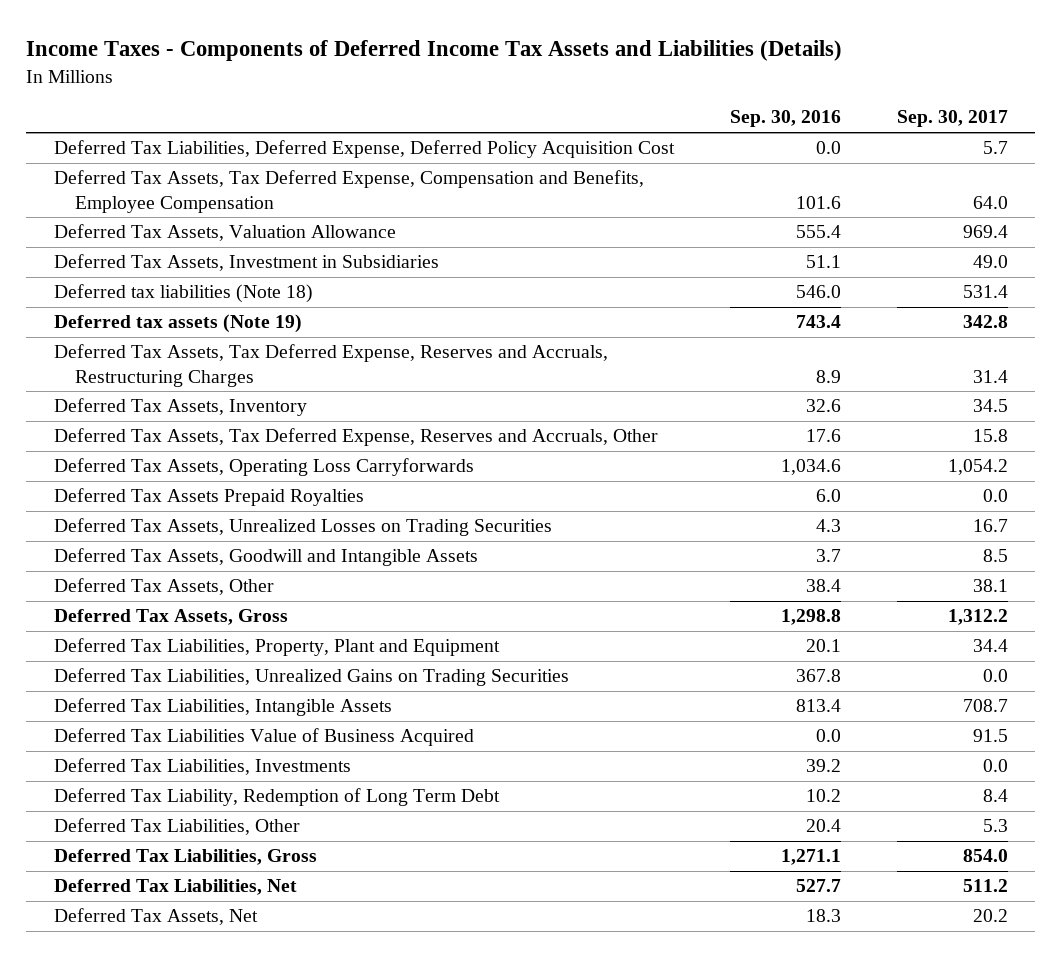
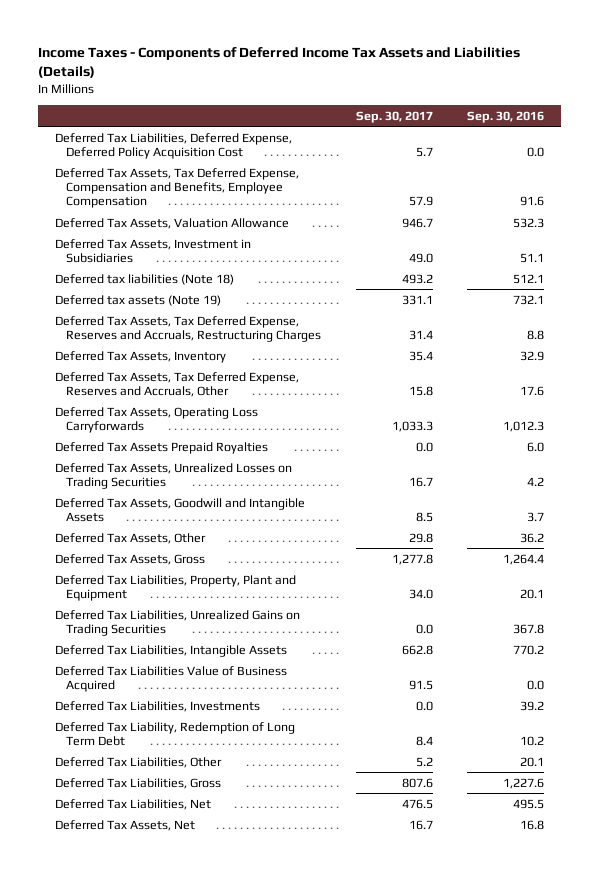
- | Sep. 30, 2016 | Sep. 30, 2017
+ | Sep. 30, 2017 | Sep. 30, 2016
- Deferred Tax Assets, Tax Deferred Expense, Compensation and Benefits, Employee Compensation | 101.6 | 64.0
- Deferred Tax Assets, Valuation Allowance | 555.4 | 969.4
+ Deferred Tax Assets, Tax Deferred Expense, Compensation and Benefits, Employee Compensation | 57.9 | 91.6
+ Deferred Tax Assets, Valuation Allowance | 946.7 | 532.3
- Deferred tax liabilities (Note 18) | 546.0 | 531.4
- Deferred tax assets (Note 19) | 743.4 | 342.8
- Deferred Tax Assets, Tax Deferred Expense, Reserves and Accruals, Restructuring Charges | 8.9 | 31.4
- Deferred Tax Assets, Inventory | 32.6 | 34.5
+ Deferred tax liabilities (Note 18) | 493.2 | 512.1
+ Deferred tax assets (Note 19) | 331.1 | 732.1
+ Deferred Tax Assets, Tax Deferred Expense, Reserves and Accruals, Restructuring Charges | 31.4 | 8.8
+ Deferred Tax Assets, Inventory | 35.4 | 32.9
- Deferred Tax Assets, Operating Loss Carryforwards | 1,034.6 | 1,054.2
+ Deferred Tax Assets, Operating Loss Carryforwards | 1,033.3 | 1,012.3
- Deferred Tax Assets, Unrealized Losses on Trading Securities | 4.3 | 16.7
+ Deferred Tax Assets, Unrealized Losses on Trading Securities | 16.7 | 4.2
- Deferred Tax Assets, Other | 38.4 | 38.1
- Deferred Tax Assets, Gross | 1,298.8 | 1,312.2
- Deferred Tax Liabilities, Property, Plant and Equipment | 20.1 | 34.4
+ Deferred Tax Assets, Other | 29.8 | 36.2
+ Deferred Tax Assets, Gross | 1,277.8 | 1,264.4
+ Deferred Tax Liabilities, Property, Plant and Equipment | 34.0 | 20.1
- Deferred Tax Liabilities, Intangible Assets | 813.4 | 708.7
+ Deferred Tax Liabilities, Intangible Assets | 662.8 | 770.2
- Deferred Tax Liabilities, Other | 20.4 | 5.3
- Deferred Tax Liabilities, Gross | 1,271.1 | 854.0
- Deferred Tax Liabilities, Net | 527.7 | 511.2
- Deferred Tax Assets, Net | 18.3 | 20.2
+ Deferred Tax Liabilities, Other | 5.2 | 20.1
+ Deferred Tax Liabilities, Gross | 807.6 | 1,227.6
+ Deferred Tax Liabilities, Net | 476.5 | 495.5
+ Deferred Tax Assets, Net | 16.7 | 16.8

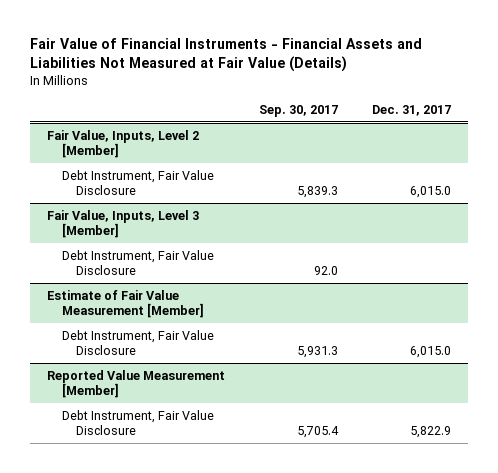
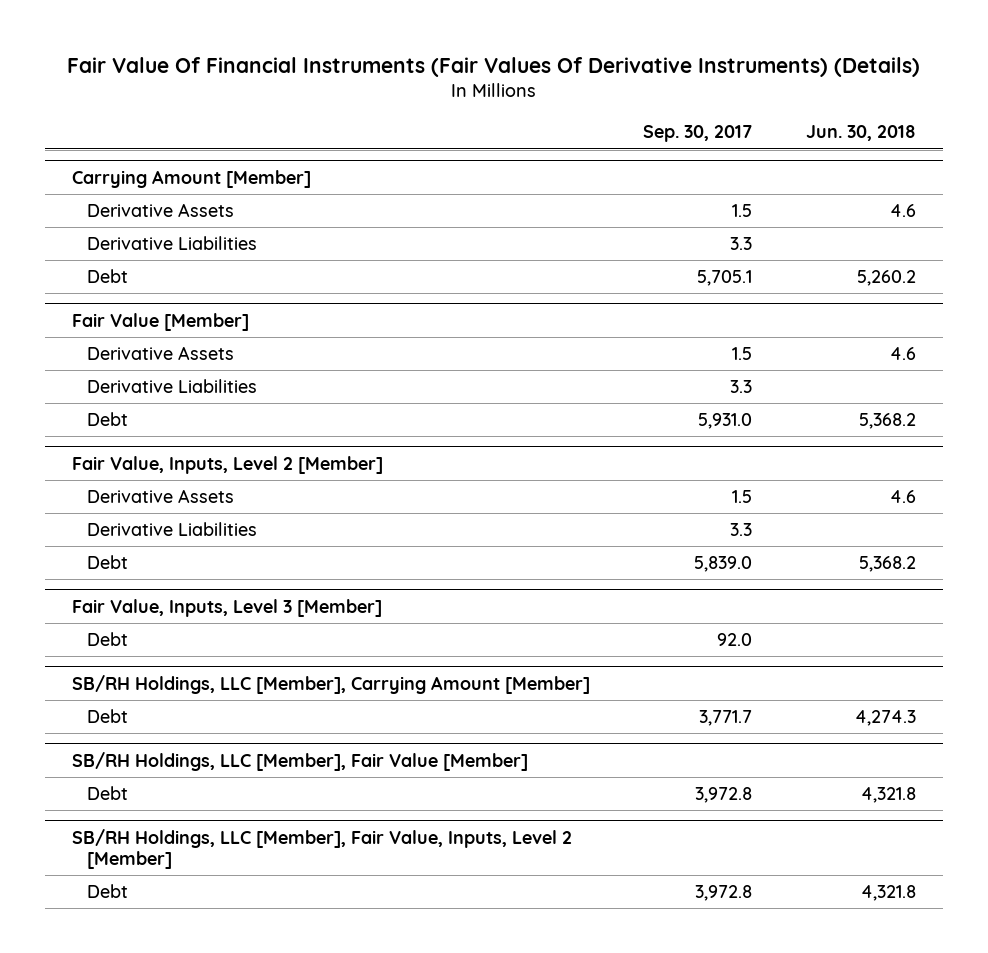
- Fair Value of Financial Instruments - Financial Assets and Liabilities Not Measured at Fair Value (Details)
+ Fair Value Of Financial Instruments (Fair Values Of Derivative Instruments) (Details)
- | Sep. 30, 2017 | Dec. 31, 2017
+ | Sep. 30, 2017 | Jun. 30, 2018
+ Carrying Amount [Member]
+ Derivative Assets | 1.5 | 4.6
+ Derivative Liabilities | 3.3 |
+ Debt | 5,705.1 | 5,260.2
+ Fair Value [Member]
+ Derivative Assets | 1.5 | 4.6
+ Derivative Liabilities | 3.3 |
+ Debt | 5,931.0 | 5,368.2
@ Fair Value, Inputs, Level 2 [Member]
- Debt Instrument, Fair Value Disclosure | 5,839.3 | 6,015.0
+ Derivative Assets | 1.5 | 4.6
+ Derivative Liabilities | 3.3 |
+ Debt | 5,839.0 | 5,368.2
@ Fair Value, Inputs, Level 3 [Member]
- Debt Instrument, Fair Value Disclosure | 92.0 |
- Estimate of Fair Value Measurement [Member]
- Debt Instrument, Fair Value Disclosure | 5,931.3 | 6,015.0
- Reported Value Measurement [Member]
- Debt Instrument, Fair Value Disclosure | 5,705.4 | 5,822.9
@ Fair Value, Inputs, Level 3 [Member]
+ Debt | 92.0 |
+ SB/RH Holdings, LLC [Member], Carrying Amount [Member]
+ Debt | 3,771.7 | 4,274.3
+ SB/RH Holdings, LLC [Member], Fair Value [Member]
+ Debt | 3,972.8 | 4,321.8
+ SB/RH Holdings, LLC [Member], Fair Value, Inputs, Level 2 [Member]
+ Debt | 3,972.8 | 4,321.8

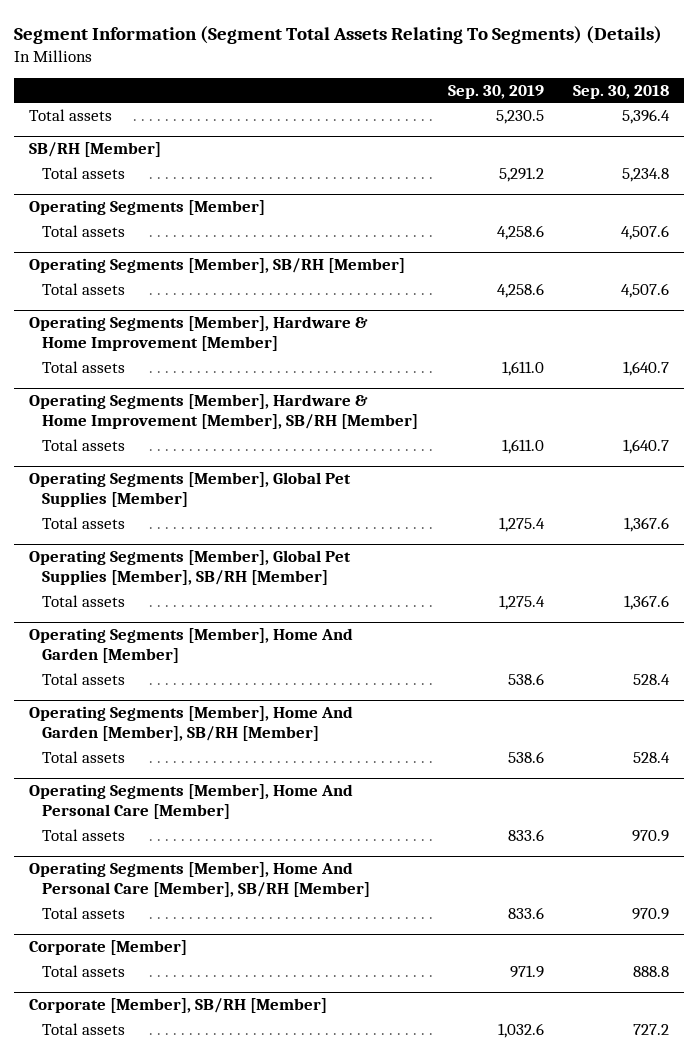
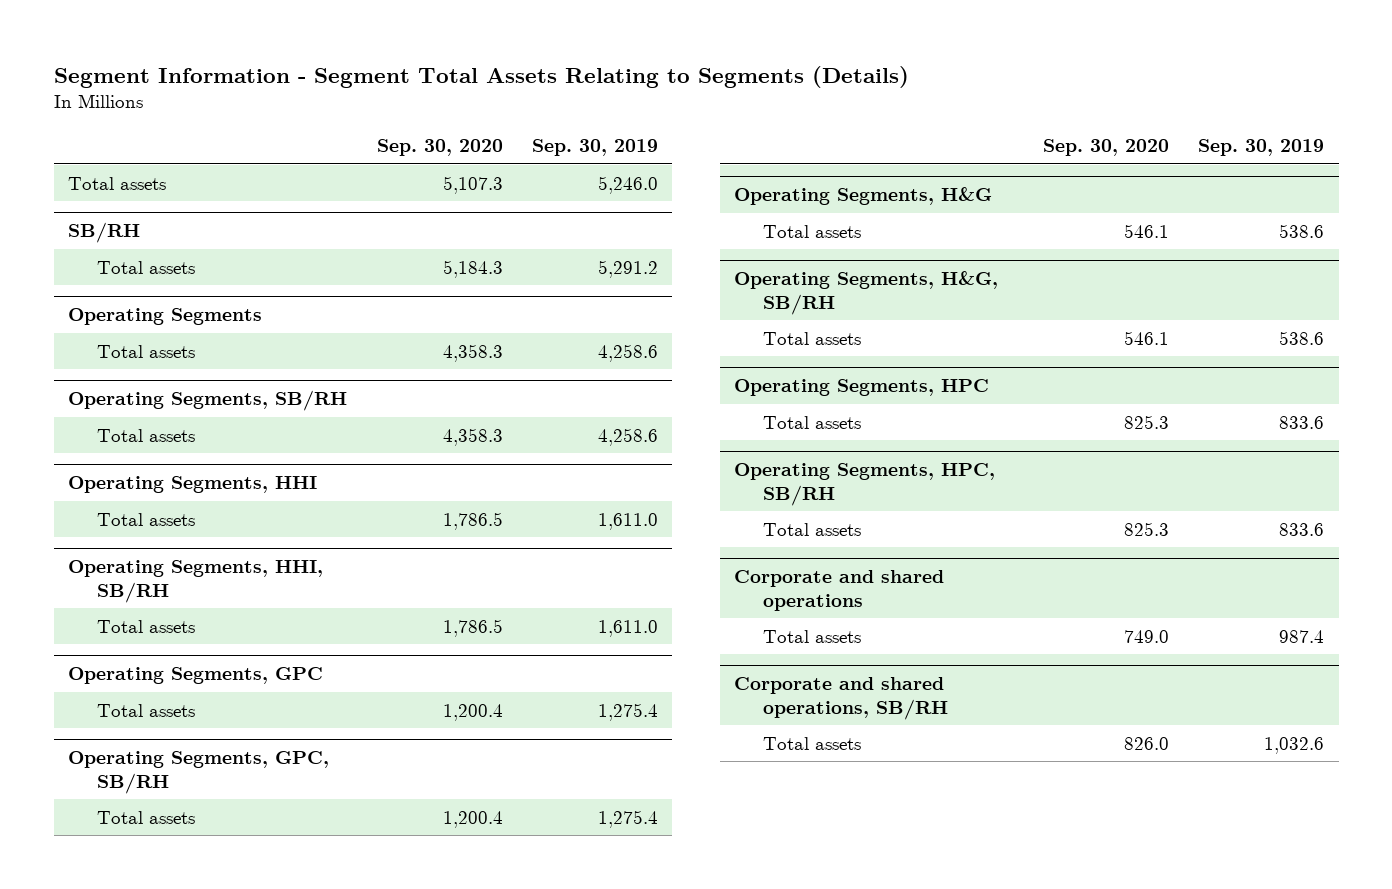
- Segment Information (Segment Total Assets Relating To Segments) (Details)
+ Segment Information - Segment Total Assets Relating to Segments (Details)
- | Sep. 30, 2019 | Sep. 30, 2018
+ | Sep. 30, 2020 | Sep. 30, 2019
- Total assets | 5,230.5 | 5,396.4
- SB/RH [Member]
+ Total assets | 5,107.3 | 5,246.0
+ SB/RH
- Operating Segments [Member]
+ Operating Segments
- Operating Segments [Member], SB/RH [Member]
+ Operating Segments, SB/RH
- Operating Segments [Member], Hardware & Home Improvement [Member]
+ Operating Segments, HHI
- Operating Segments [Member], Hardware & Home Improvement [Member], SB/RH [Member]
+ Operating Segments, HHI, SB/RH
- Operating Segments [Member], Global Pet Supplies [Member]
+ Operating Segments, GPC
- Operating Segments [Member], Global Pet Supplies [Member], SB/RH [Member]
+ Operating Segments, GPC, SB/RH
- Operating Segments [Member], Home And Garden [Member]
+ Operating Segments, H&G
- Operating Segments [Member], Home And Garden [Member], SB/RH [Member]
+ Operating Segments, H&G, SB/RH
- Operating Segments [Member], Home And Personal Care [Member]
+ Operating Segments, HPC
- Operating Segments [Member], Home And Personal Care [Member], SB/RH [Member]
+ Operating Segments, HPC, SB/RH
- Corporate [Member]
- Total assets | 971.9 | 888.8
- Corporate [Member], SB/RH [Member]
+ Corporate and shared operations
+ Total assets | 749.0 | 987.4
+ Corporate and shared operations, SB/RH

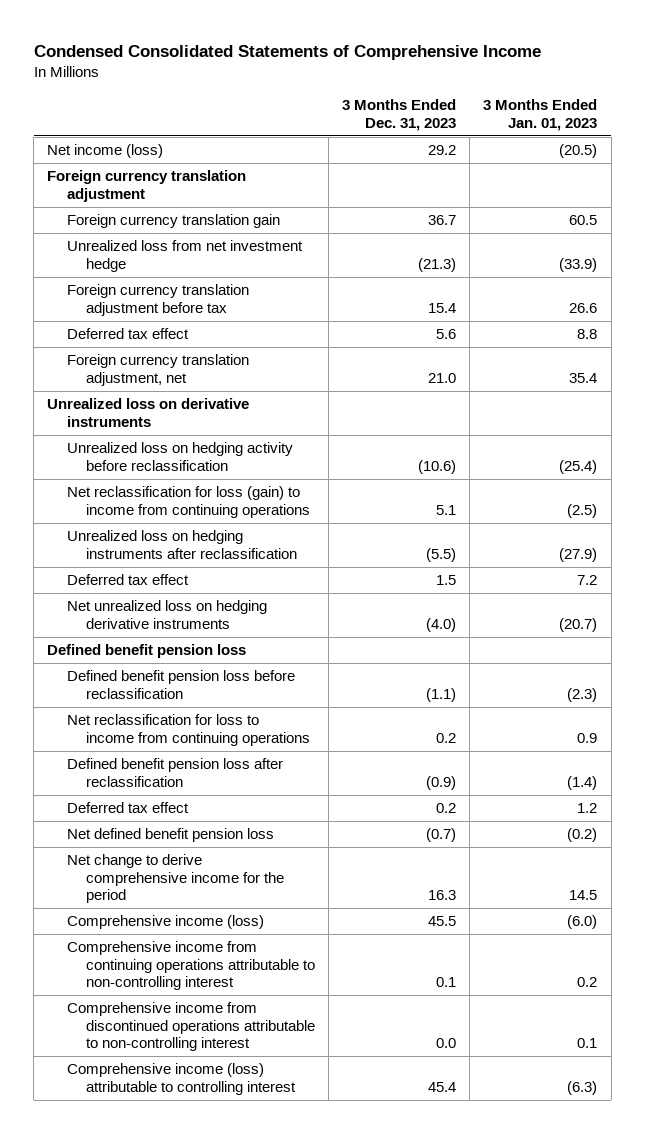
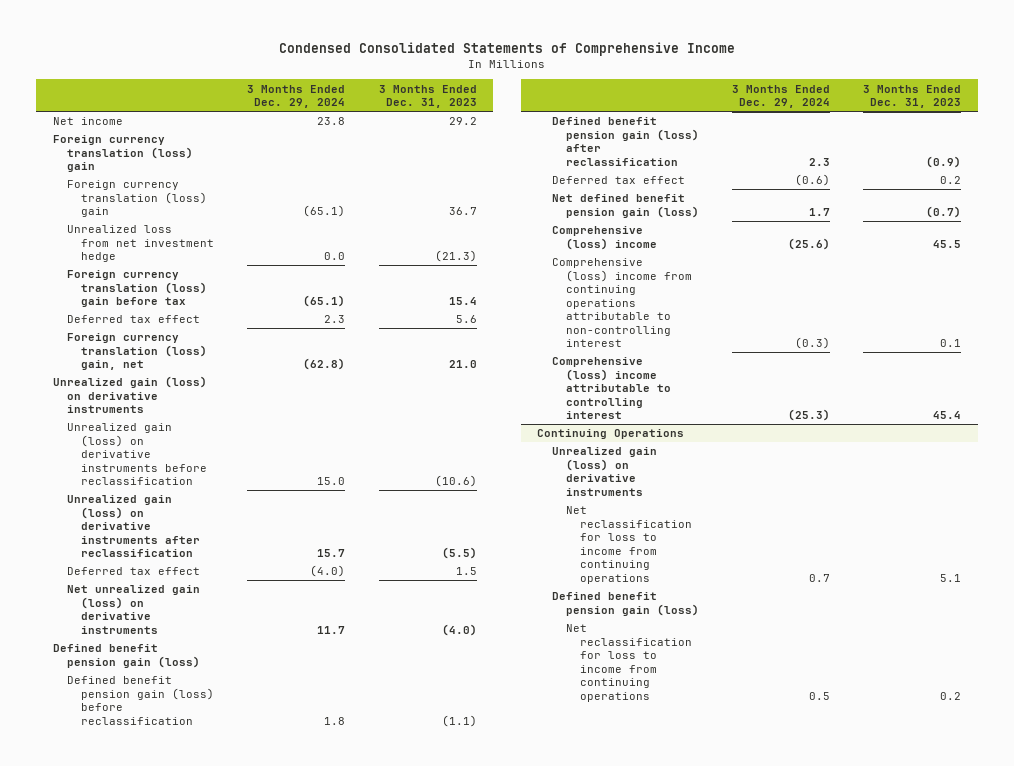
- | 3 Months Ended Dec. 31, 2023 | 3 Months Ended Jan. 01, 2023
+ | 3 Months Ended Dec. 29, 2024 | 3 Months Ended Dec. 31, 2023
- Net income (loss) | 29.2 | (20.5)
- Foreign currency translation adjustment
- Foreign currency translation gain | 36.7 | 60.5
+ Net income | 23.8 | 29.2
+ Foreign currency translation (loss) gain
+ Foreign currency translation (loss) gain | (65.1) | 36.7
- Foreign currency translation adjustment before tax | 15.4 | 26.6
+ Foreign currency translation (loss) gain before tax | (65.1) | 15.4
- Foreign currency translation adjustment, net | 21.0 | 35.4
- Unrealized loss on derivative instruments
- Unrealized loss on hedging activity before reclassification | (10.6) | (25.4)
- Net reclassification for loss (gain) to income from continuing operations | 5.1 | (2.5)
- Unrealized loss on hedging instruments after reclassification | (5.5) | (27.9)
+ Foreign currency translation (loss) gain, net | (62.8) | 21.0
+ Unrealized gain (loss) on derivative instruments
+ Unrealized gain (loss) on derivative instruments before reclassification | 15.0 | (10.6)
+ Unrealized gain (loss) on derivative instruments after reclassification | 15.7 | (5.5)
- Net unrealized loss on hedging derivative instruments | (4.0) | (20.7)
- Defined benefit pension loss
- Defined benefit pension loss before reclassification | (1.1) | (2.3)
- Net reclassification for loss to income from continuing operations | 0.2 | 0.9
- Defined benefit pension loss after reclassification | (0.9) | (1.4)
+ Net unrealized gain (loss) on derivative instruments | 11.7 | (4.0)
+ Defined benefit pension gain (loss)
+ Defined benefit pension gain (loss) before reclassification | 1.8 | (1.1)
+ Defined benefit pension gain (loss) after reclassification | 2.3 | (0.9)
- Net defined benefit pension loss | (0.7) | (0.2)
- Net change to derive comprehensive income for the period | 16.3 | 14.5
- Comprehensive income (loss) | 45.5 | (6.0)
- Comprehensive income from continuing operations attributable to non-controlling interest | 0.1 | 0.2
- Comprehensive income from discontinued operations attributable to non-controlling interest | 0.0 | 0.1
- Comprehensive income (loss) attributable to controlling interest | 45.4 | (6.3)
+ Net defined benefit pension gain (loss) | 1.7 | (0.7)
+ Comprehensive (loss) income | (25.6) | 45.5
+ Comprehensive (loss) income from continuing operations attributable to non-controlling interest | (0.3) | 0.1
+ Comprehensive (loss) income attributable to controlling interest | (25.3) | 45.4
+ Continuing Operations
+ Unrealized gain (loss) on derivative instruments
+ Net reclassification for loss to income from continuing operations | 0.7 | 5.1
+ Defined benefit pension gain (loss)
+ Net reclassification for loss to income from continuing operations | 0.5 | 0.2

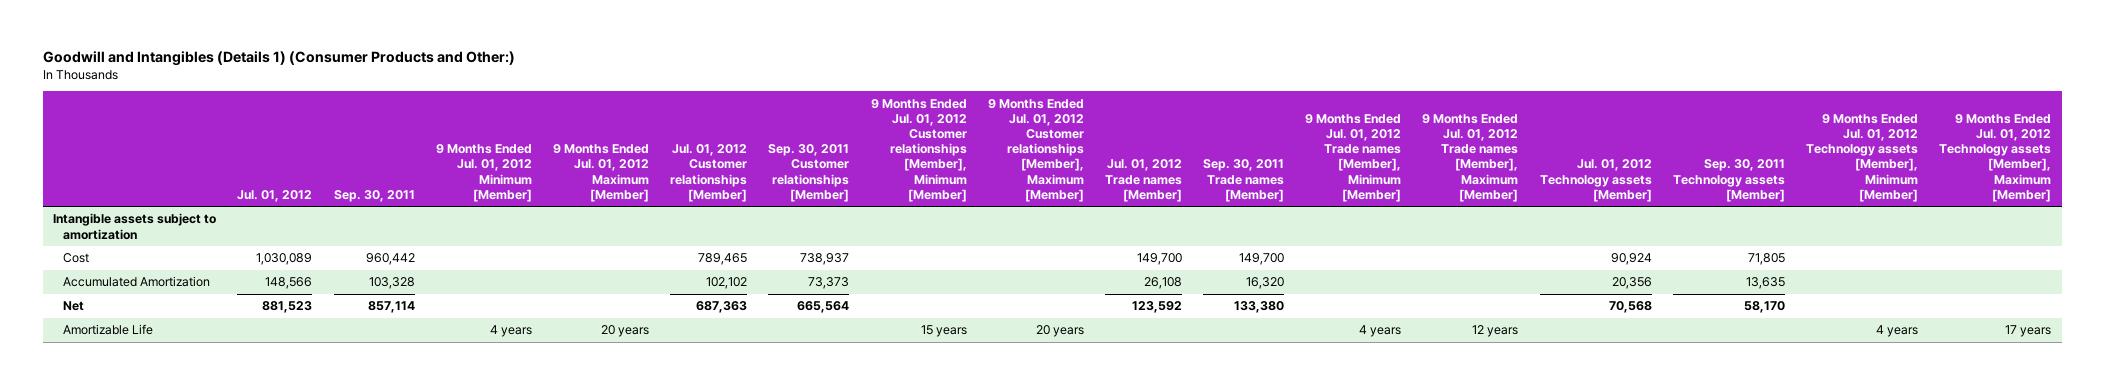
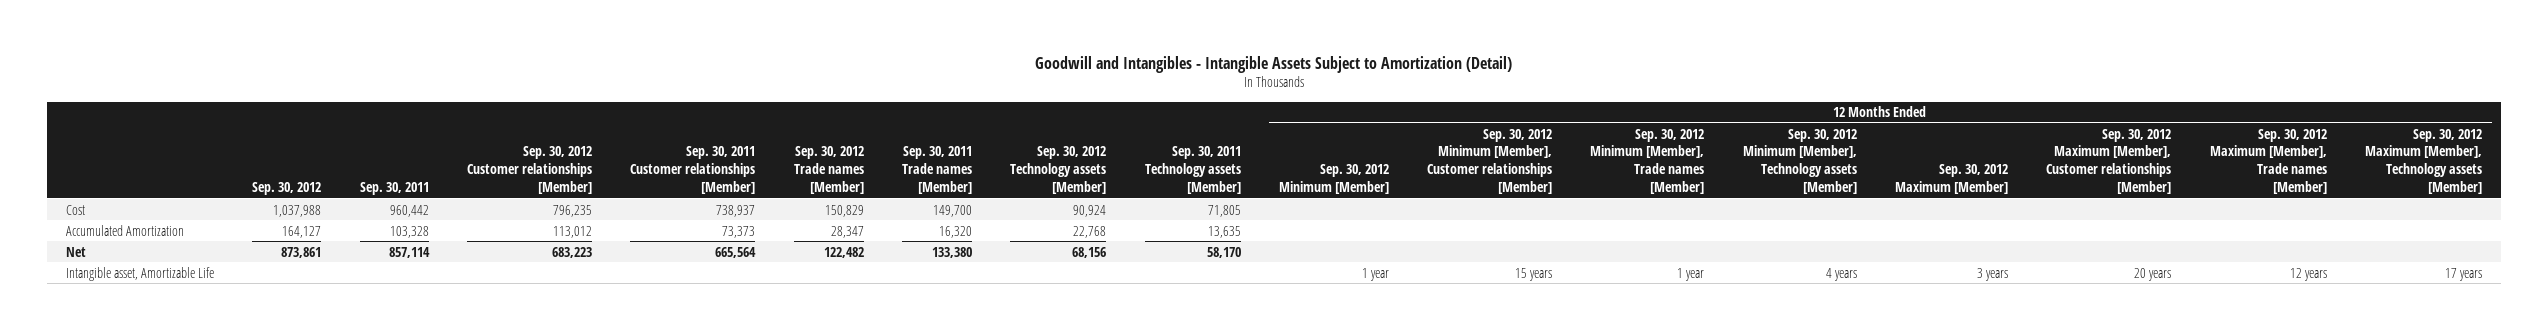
- Goodwill and Intangibles (Details 1) (Consumer Products and Other:)
+ Goodwill and Intangibles - Intangible Assets Subject to Amortization (Detail)
- | Jul. 01, 2012 | Sep. 30, 2011 | 9 Months Ended Jul. 01, 2012 Minimum [Member] | 9 Months Ended Jul. 01, 2012 Maximum [Member] | Jul. 01, 2012 Customer relationships [Member] | Sep. 30, 2011 Customer relationships [Member] | 9 Months Ended Jul. 01, 2012 Customer relationships [Member], Minimum [Member] | 9 Months Ended Jul. 01, 2012 Customer relationships [Member], Maximum [Member] | Jul. 01, 2012 Trade names [Member] | Sep. 30, 2011 Trade names [Member] | 9 Months Ended Jul. 01, 2012 Trade names [Member], Minimum [Member] | 9 Months Ended Jul. 01, 2012 Trade names [Member], Maximum [Member] | Jul. 01, 2012 Technology assets [Member] | Sep. 30, 2011 Technology assets [Member] | 9 Months Ended Jul. 01, 2012 Technology assets [Member], Minimum [Member] | 9 Months Ended Jul. 01, 2012 Technology assets [Member], Maximum [Member]
+ | Sep. 30, 2012 | Sep. 30, 2011 | Sep. 30, 2012 Customer relationships [Member] | Sep. 30, 2011 Customer relationships [Member] | Sep. 30, 2012 Trade names [Member] | Sep. 30, 2011 Trade names [Member] | Sep. 30, 2012 Technology assets [Member] | Sep. 30, 2011 Technology assets [Member] | 12 Months Ended Sep. 30, 2012 Minimum [Member] | 12 Months Ended Sep. 30, 2012 Minimum [Member], Customer relationships [Member] | 12 Months Ended Sep. 30, 2012 Minimum [Member], Trade names [Member] | 12 Months Ended Sep. 30, 2012 Minimum [Member], Technology assets [Member] | 12 Months Ended Sep. 30, 2012 Maximum [Member] | 12 Months Ended Sep. 30, 2012 Maximum [Member], Customer relationships [Member] | 12 Months Ended Sep. 30, 2012 Maximum [Member], Trade names [Member] | 12 Months Ended Sep. 30, 2012 Maximum [Member], Technology assets [Member]
- Intangible assets subject to amortization
- Amortizable Life | | | 4 years | 20 years | | | 15 years | 20 years | | | 4 years | 12 years | | | 4 years | 17 years
+ Intangible asset, Amortizable Life | | | | | | | | | 1 year | 15 years | 1 year | 4 years | 3 years | 20 years | 12 years | 17 years

